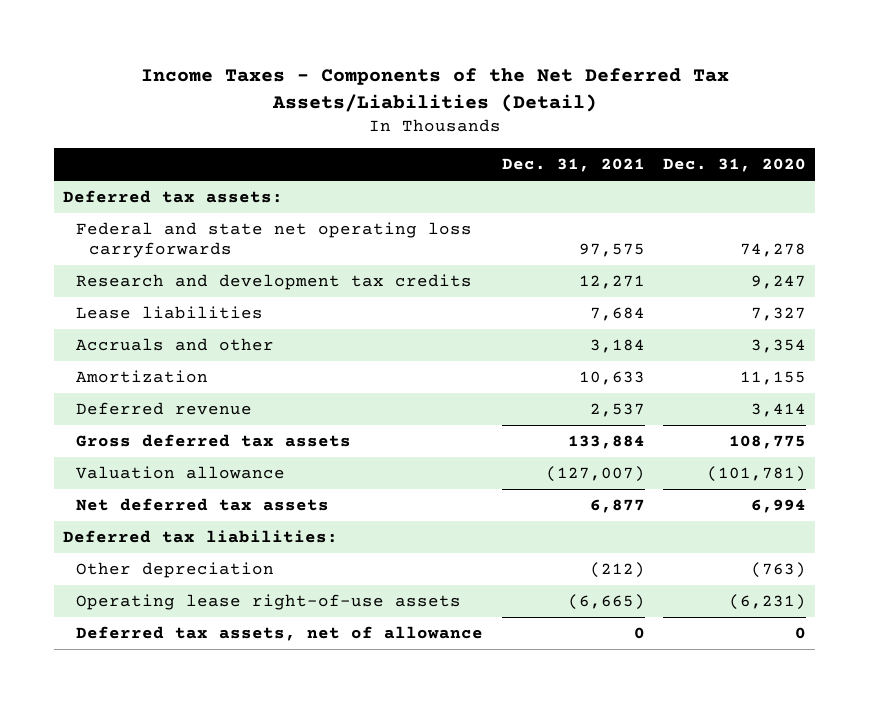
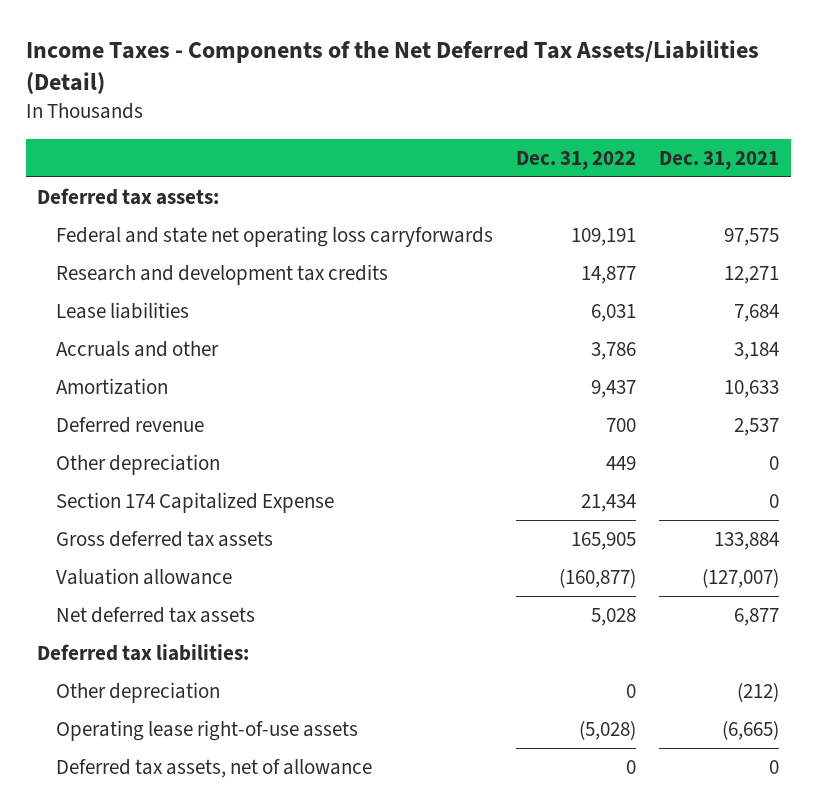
- | Dec. 31, 2021 | Dec. 31, 2020
+ | Dec. 31, 2022 | Dec. 31, 2021
+ Other depreciation | 449 | 0
+ Section 174 Capitalized Expense | 21,434 | 0

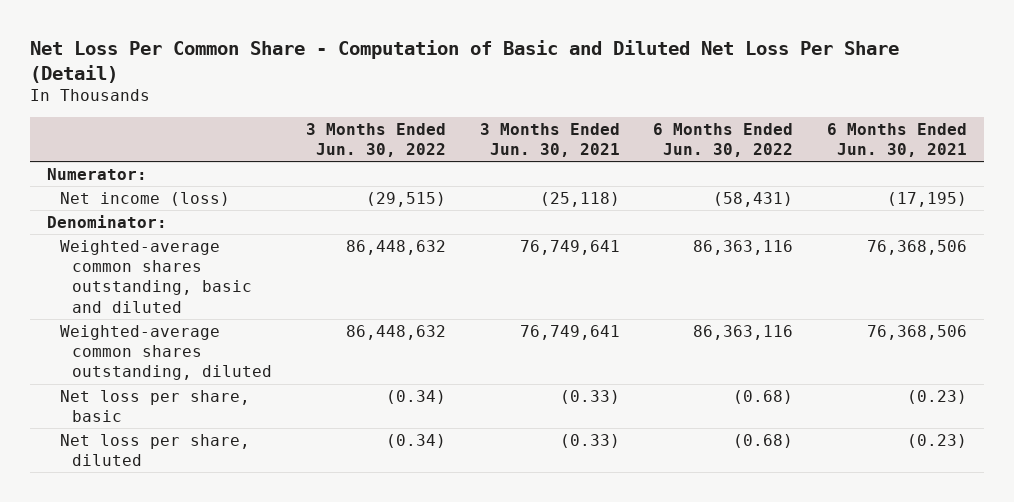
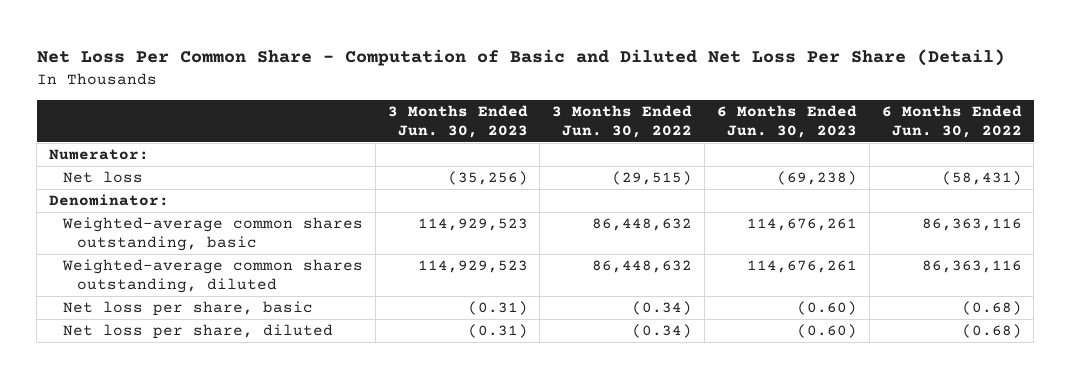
- | 3 Months Ended Jun. 30, 2022 | 3 Months Ended Jun. 30, 2021 | 6 Months Ended Jun. 30, 2022 | 6 Months Ended Jun. 30, 2021
+ | 3 Months Ended Jun. 30, 2023 | 3 Months Ended Jun. 30, 2022 | 6 Months Ended Jun. 30, 2023 | 6 Months Ended Jun. 30, 2022
- Net income (loss) | (29,515) | (25,118) | (58,431) | (17,195)
+ Net loss | (35,256) | (29,515) | (69,238) | (58,431)
- Weighted-average common shares outstanding, basic and diluted | 86,448,632 | 76,749,641 | 86,363,116 | 76,368,506
+ Weighted-average common shares outstanding, basic | 114,929,523 | 86,448,632 | 114,676,261 | 86,363,116

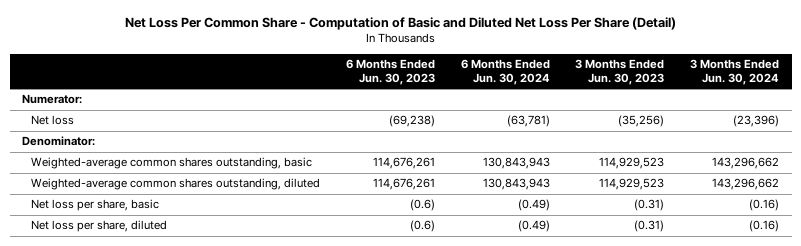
- | 3 Months Ended Jun. 30, 2023 | 3 Months Ended Jun. 30, 2022 | 6 Months Ended Jun. 30, 2023 | 6 Months Ended Jun. 30, 2022
+ | 6 Months Ended Jun. 30, 2023 | 6 Months Ended Jun. 30, 2024 | 3 Months Ended Jun. 30, 2023 | 3 Months Ended Jun. 30, 2024
- Net loss per share, basic | (0.31) | (0.34) | (0.60) | (0.68)
- Net loss per share, diluted | (0.31) | (0.34) | (0.60) | (0.68)
+ Net loss per share, basic | (0.6) | (0.49) | (0.31) | (0.16)
+ Net loss per share, diluted | (0.6) | (0.49) | (0.31) | (0.16)

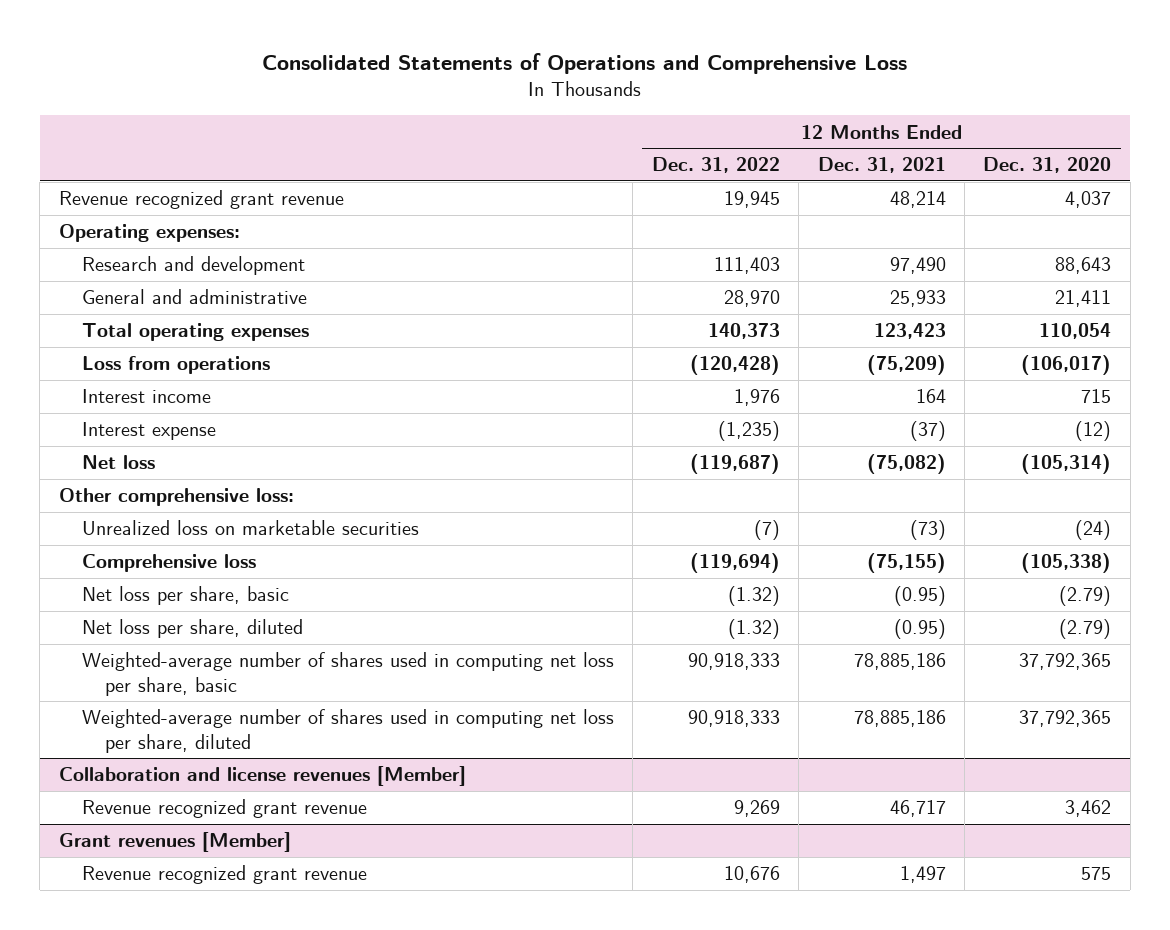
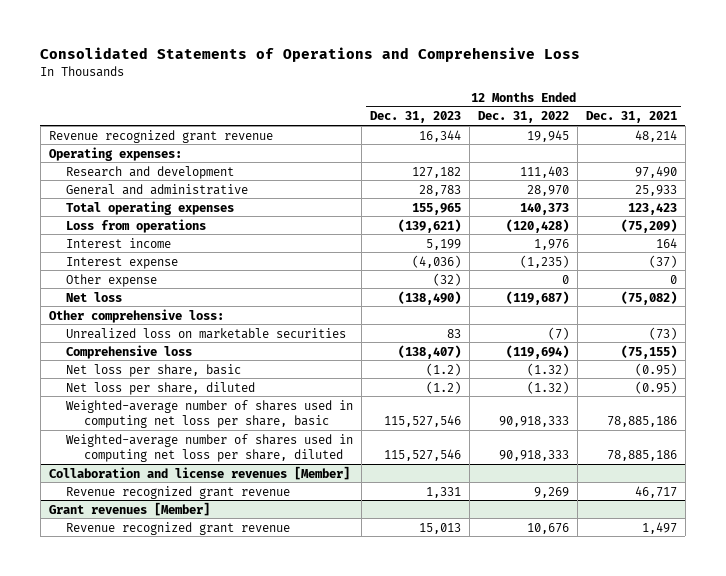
- | 12 Months Ended Dec. 31, 2022 | 12 Months Ended Dec. 31, 2021 | 12 Months Ended Dec. 31, 2020
+ | 12 Months Ended Dec. 31, 2023 | 12 Months Ended Dec. 31, 2022 | 12 Months Ended Dec. 31, 2021
+ Other expense | (32) | 0 | 0

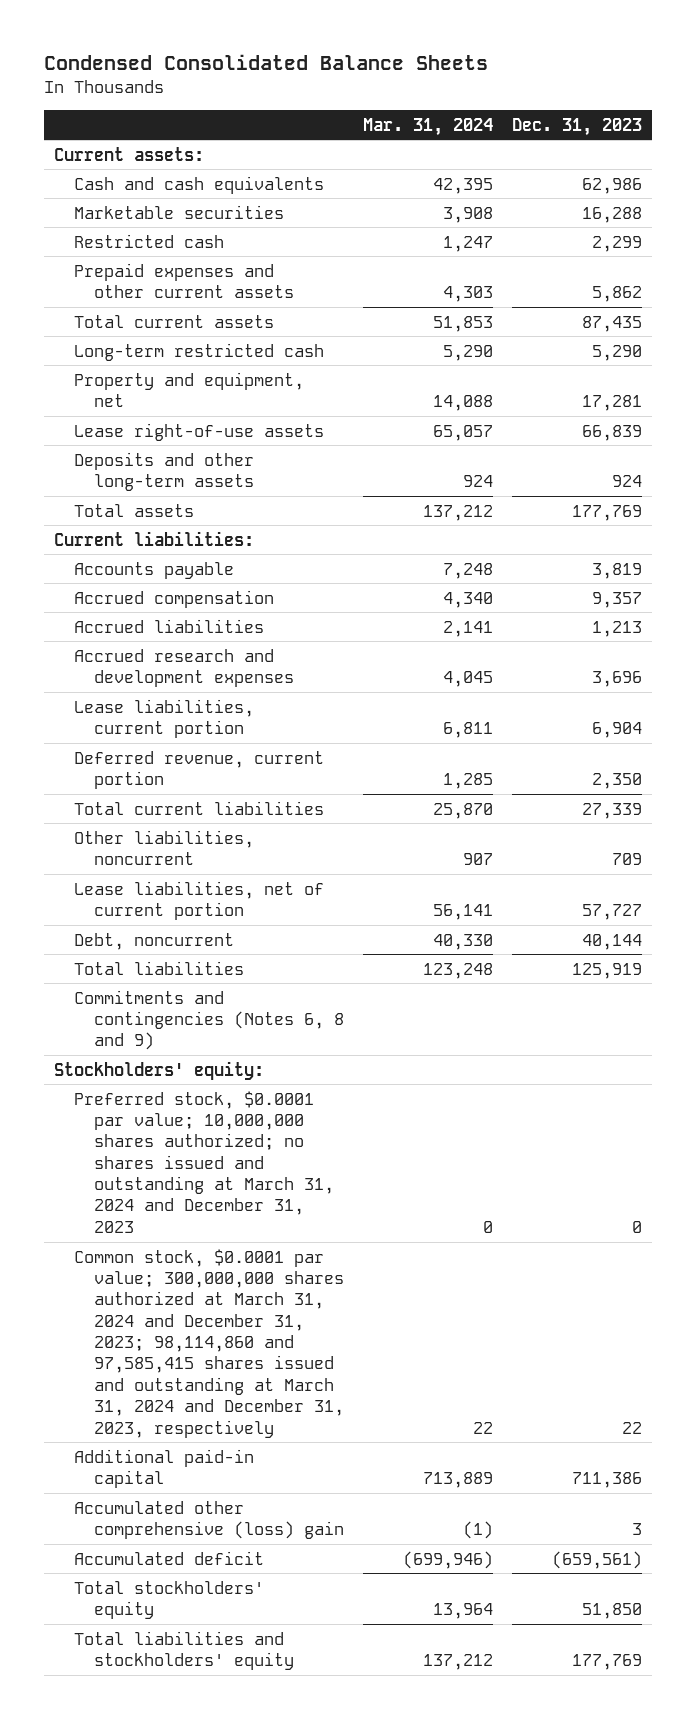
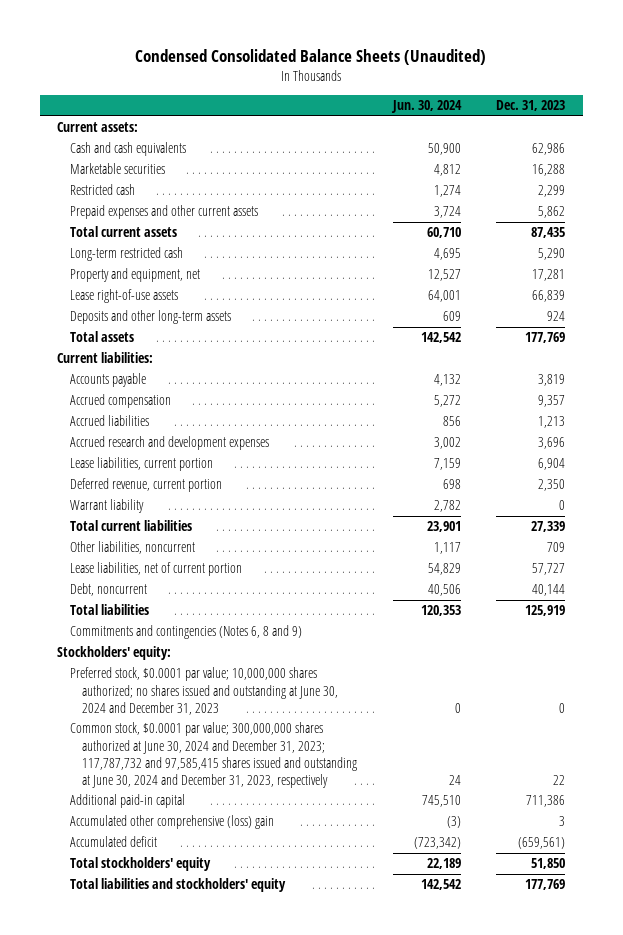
- Condensed Consolidated Balance Sheets
+ Condensed Consolidated Balance Sheets (Unaudited)
- | Mar. 31, 2024 | Dec. 31, 2023
+ | Jun. 30, 2024 | Dec. 31, 2023
+ Warrant liability | 2,782 | 0
- Preferred stock, $0.0001 par value; 10,000,000 shares authorized; no shares issued and outstanding at March 31, 2024 and December 31, 2023 | 0 | 0
- Common stock, $0.0001 par value; 300,000,000 shares authorized at March 31, 2024 and December 31, 2023; 98,114,860 and 97,585,415 shares issued and outstanding at March 31, 2024 and December 31, 2023, respectively | 22 | 22
+ Preferred stock, $0.0001 par value; 10,000,000 shares authorized; no shares issued and outstanding at June 30, 2024 and December 31, 2023 | 0 | 0
+ Common stock, $0.0001 par value; 300,000,000 shares authorized at June 30, 2024 and December 31, 2023; 117,787,732 and 97,585,415 shares issued and outstanding at June 30, 2024 and December 31, 2023, respectively | 24 | 22

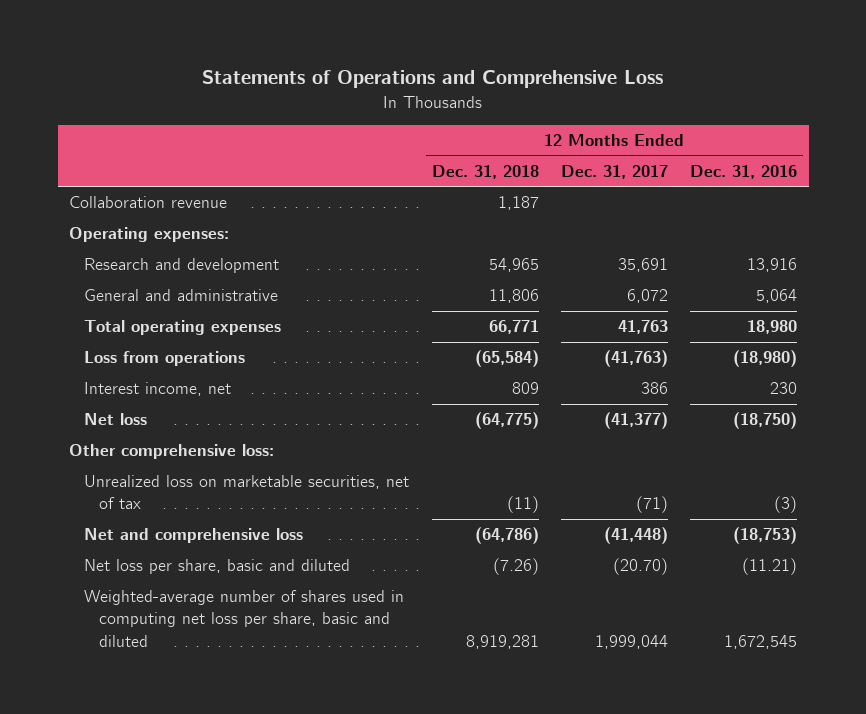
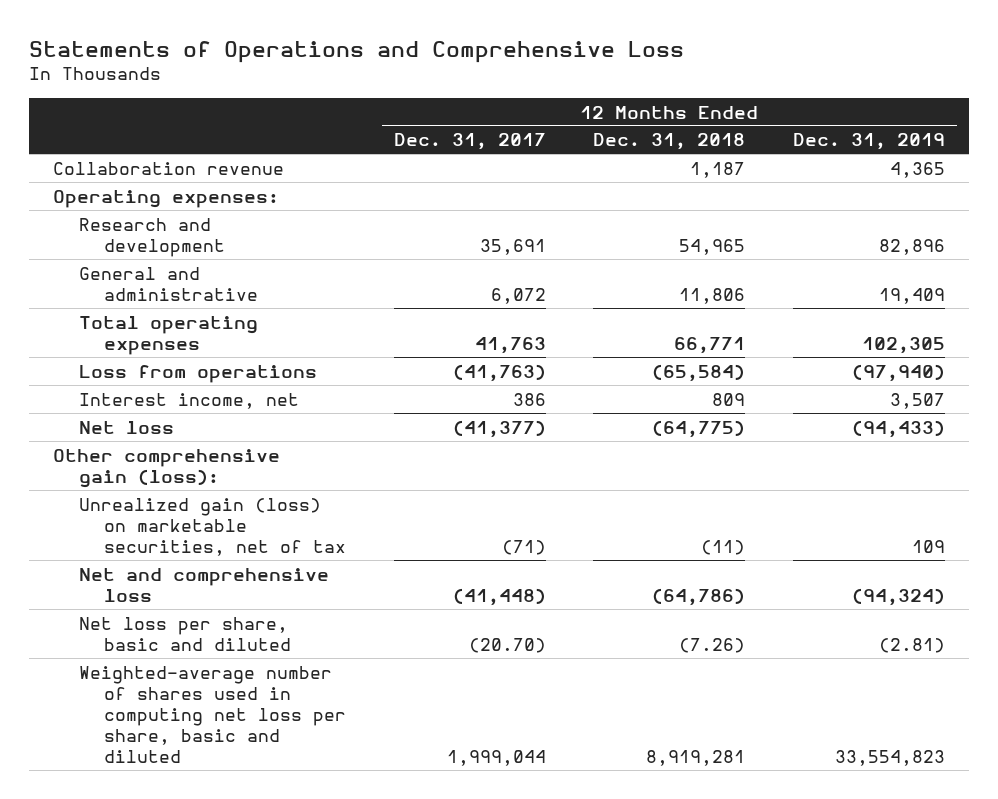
- | 12 Months Ended Dec. 31, 2018 | 12 Months Ended Dec. 31, 2017 | 12 Months Ended Dec. 31, 2016
+ | 12 Months Ended Dec. 31, 2017 | 12 Months Ended Dec. 31, 2018 | 12 Months Ended Dec. 31, 2019
- Other comprehensive loss:
- Unrealized loss on marketable securities, net of tax | (11) | (71) | (3)
+ Other comprehensive gain (loss):
+ Unrealized gain (loss) on marketable securities, net of tax | (71) | (11) | 109

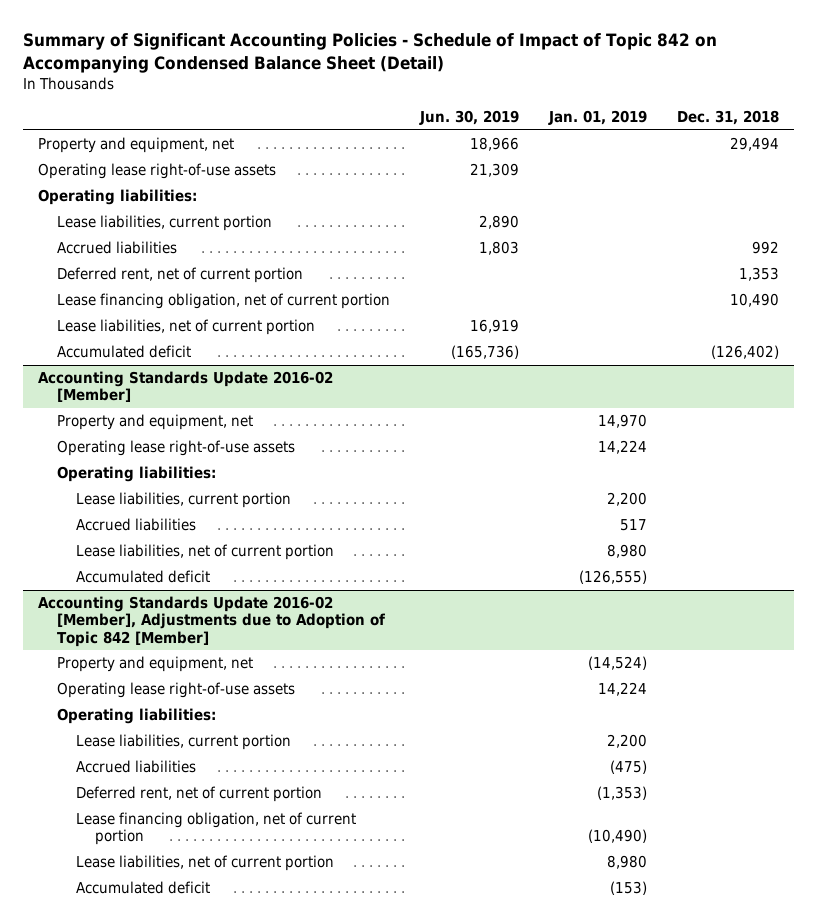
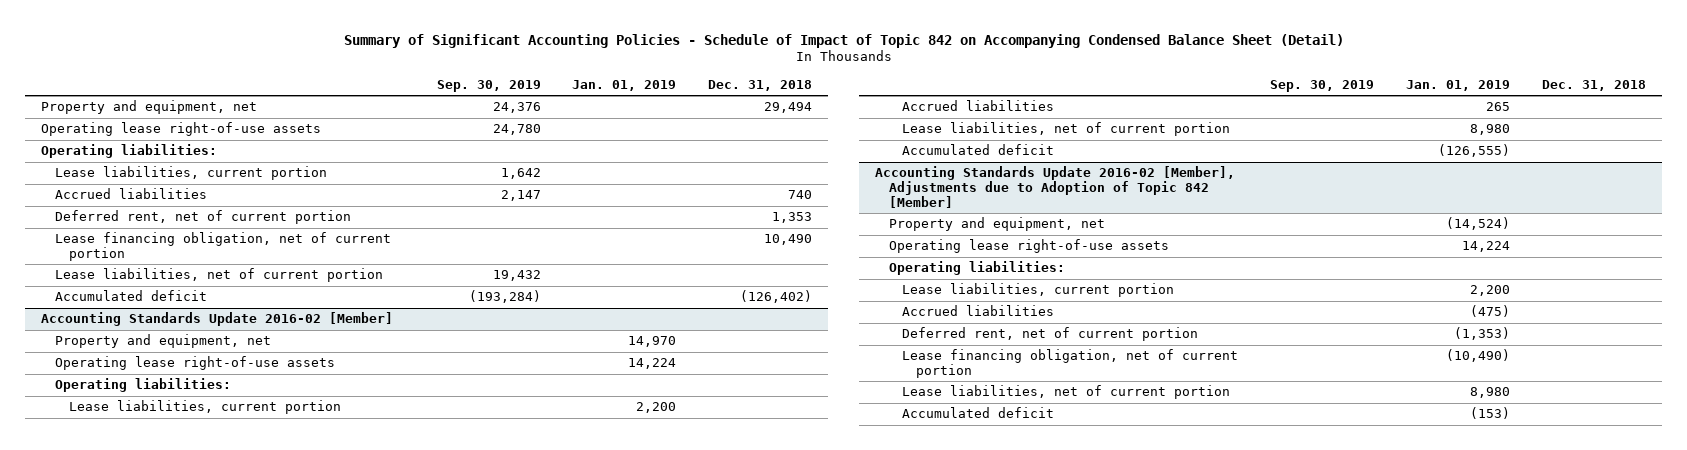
- | Jun. 30, 2019 | Jan. 01, 2019 | Dec. 31, 2018
+ | Sep. 30, 2019 | Jan. 01, 2019 | Dec. 31, 2018
- Accrued liabilities | 1,803 | | 992
+ Accrued liabilities | 2,147 | | 740
@ Accounting Standards Update 2016-02 [Member]
- Accrued liabilities | | 517 |
+ Accrued liabilities | | 265 |

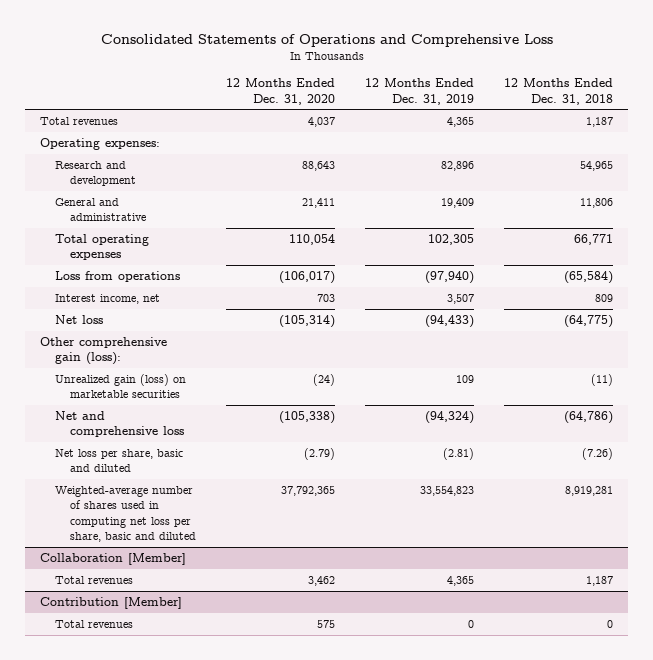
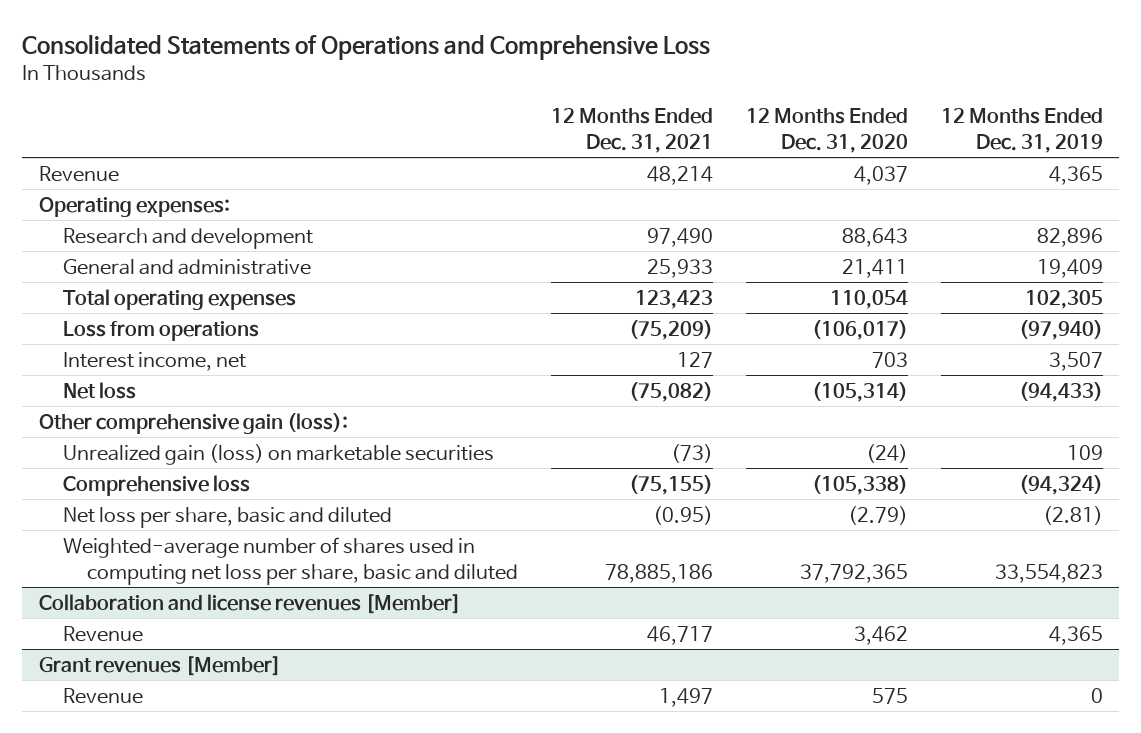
- | 12 Months Ended Dec. 31, 2020 | 12 Months Ended Dec. 31, 2019 | 12 Months Ended Dec. 31, 2018
+ | 12 Months Ended Dec. 31, 2021 | 12 Months Ended Dec. 31, 2020 | 12 Months Ended Dec. 31, 2019
- Total revenues | 4,037 | 4,365 | 1,187
+ Revenue | 48,214 | 4,037 | 4,365
- Net and comprehensive loss | (105,338) | (94,324) | (64,786)
+ Comprehensive loss | (75,155) | (105,338) | (94,324)
- Collaboration [Member]
- Total revenues | 3,462 | 4,365 | 1,187
- Contribution [Member]
- Total revenues | 575 | 0 | 0
+ Collaboration and license revenues [Member]
+ Revenue | 46,717 | 3,462 | 4,365
+ Grant revenues [Member]
+ Revenue | 1,497 | 575 | 0

